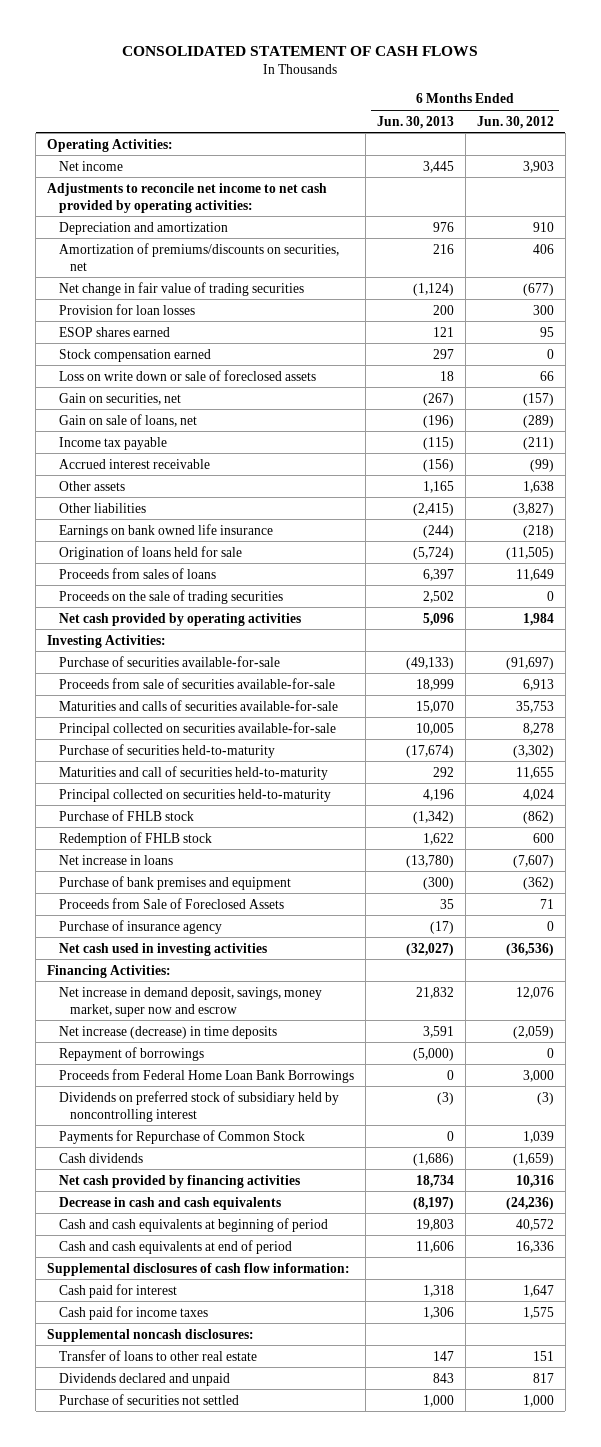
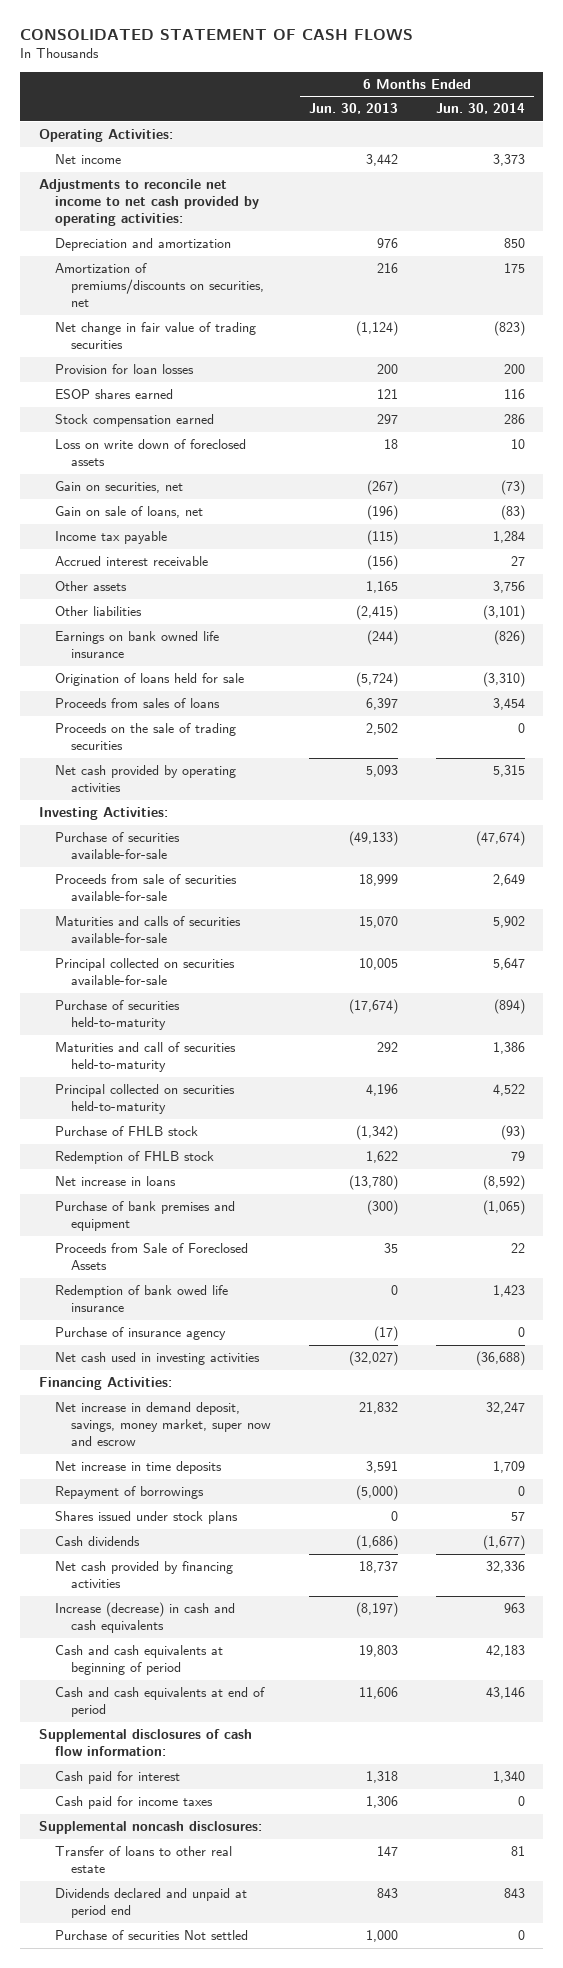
- | 6 Months Ended Jun. 30, 2013 | 6 Months Ended Jun. 30, 2012
+ | 6 Months Ended Jun. 30, 2013 | 6 Months Ended Jun. 30, 2014
- Net income | 3,445 | 3,903
+ Net income | 3,442 | 3,373
- Loss on write down or sale of foreclosed assets | 18 | 66
+ Loss on write down of foreclosed assets | 18 | 10
- Net cash provided by operating activities | 5,096 | 1,984
+ Net cash provided by operating activities | 5,093 | 5,315
+ Redemption of bank owed life insurance | 0 | 1,423
- Net increase (decrease) in time deposits | 3,591 | (2,059)
+ Net increase in time deposits | 3,591 | 1,709
- Proceeds from Federal Home Loan Bank Borrowings | 0 | 3,000
- Dividends on preferred stock of subsidiary held by noncontrolling interest | (3) | (3)
- Payments for Repurchase of Common Stock | 0 | 1,039
+ Shares issued under stock plans | 0 | 57
- Net cash provided by financing activities | 18,734 | 10,316
- Decrease in cash and cash equivalents | (8,197) | (24,236)
+ Net cash provided by financing activities | 18,737 | 32,336
+ Increase (decrease) in cash and cash equivalents | (8,197) | 963
- Dividends declared and unpaid | 843 | 817
- Purchase of securities not settled | 1,000 | 1,000
+ Dividends declared and unpaid at period end | 843 | 843
+ Purchase of securities Not settled | 1,000 | 0

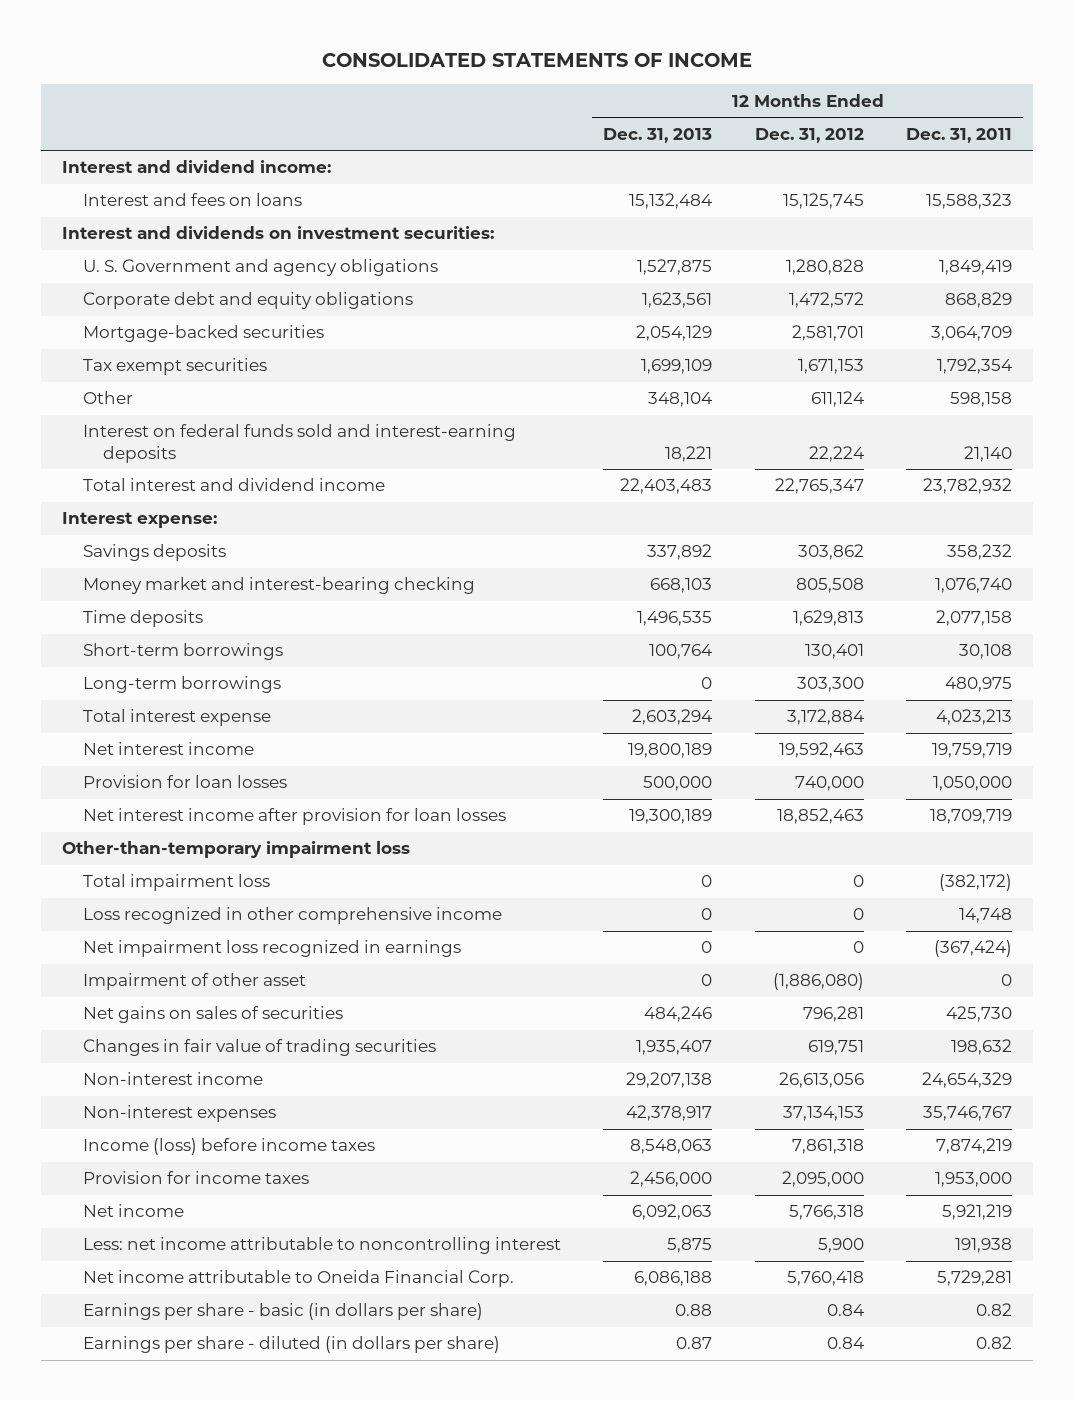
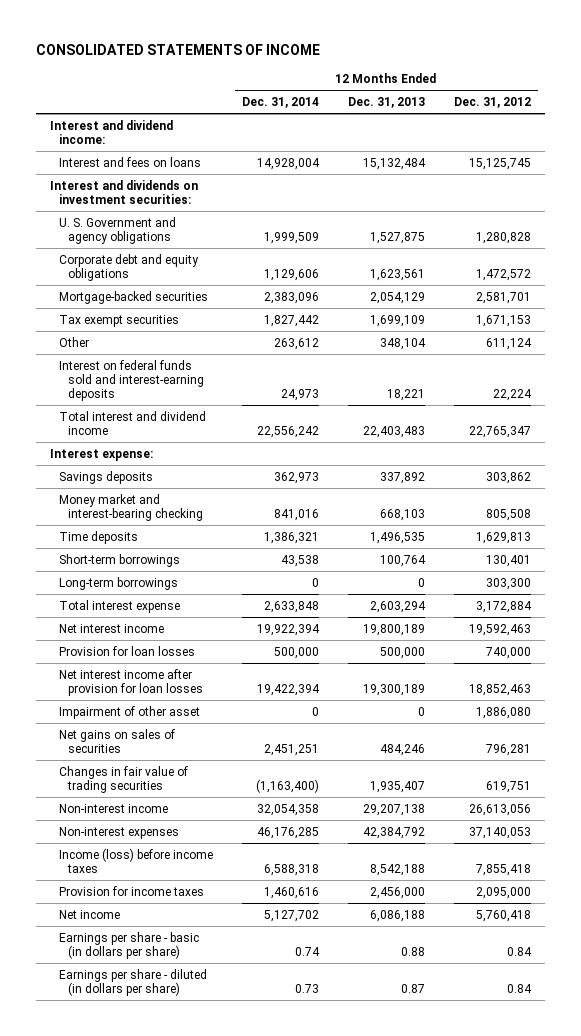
- | 12 Months Ended Dec. 31, 2013 | 12 Months Ended Dec. 31, 2012 | 12 Months Ended Dec. 31, 2011
+ | 12 Months Ended Dec. 31, 2014 | 12 Months Ended Dec. 31, 2013 | 12 Months Ended Dec. 31, 2012
- Other-than-temporary impairment loss
- Total impairment loss | 0 | 0 | (382,172)
- Loss recognized in other comprehensive income | 0 | 0 | 14,748
- Net impairment loss recognized in earnings | 0 | 0 | (367,424)
- Impairment of other asset | 0 | (1,886,080) | 0
+ Impairment of other asset | 0 | 0 | 1,886,080
- Non-interest expenses | 42,378,917 | 37,134,153 | 35,746,767
- Income (loss) before income taxes | 8,548,063 | 7,861,318 | 7,874,219
+ Non-interest expenses | 46,176,285 | 42,384,792 | 37,140,053
+ Income (loss) before income taxes | 6,588,318 | 8,542,188 | 7,855,418
- Net income | 6,092,063 | 5,766,318 | 5,921,219
- Less: net income attributable to noncontrolling interest | 5,875 | 5,900 | 191,938
- Net income attributable to Oneida Financial Corp. | 6,086,188 | 5,760,418 | 5,729,281
+ Net income | 5,127,702 | 6,086,188 | 5,760,418

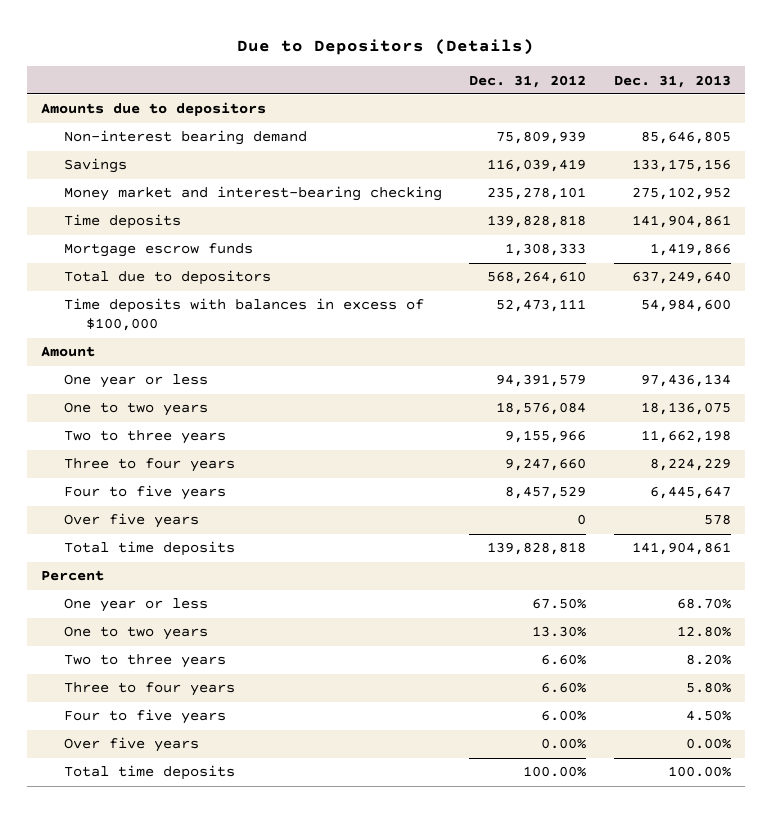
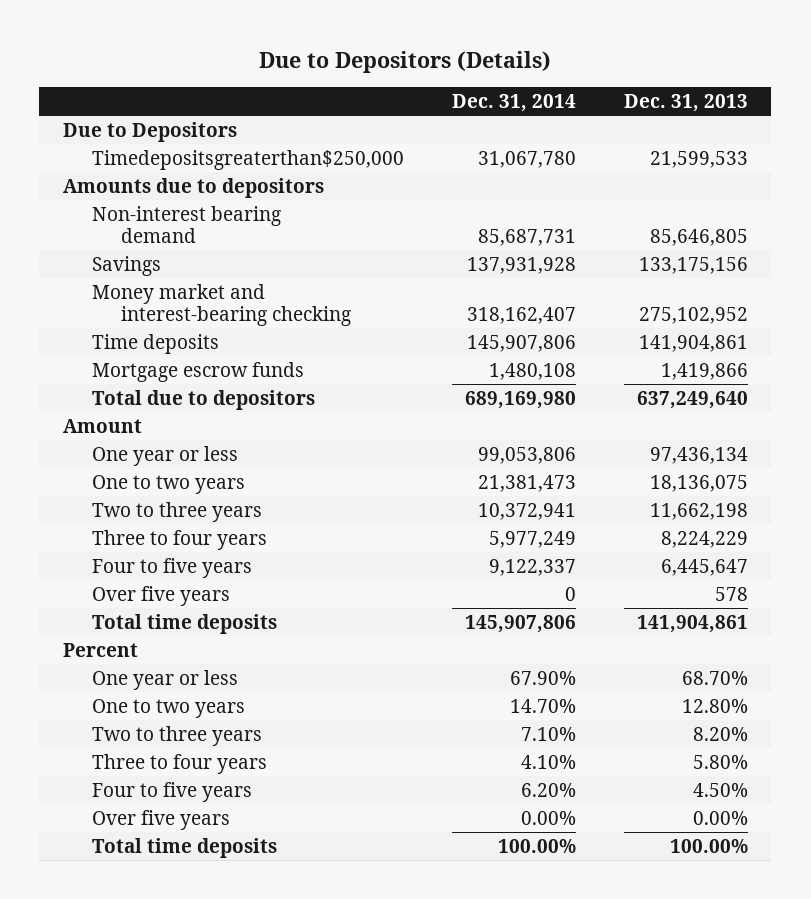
- | Dec. 31, 2012 | Dec. 31, 2013
+ | Dec. 31, 2014 | Dec. 31, 2013
+ Due to Depositors
+ Timedepositsgreaterthan$250,000 | 31,067,780 | 21,599,533
- Time deposits with balances in excess of $100,000 | 52,473,111 | 54,984,600

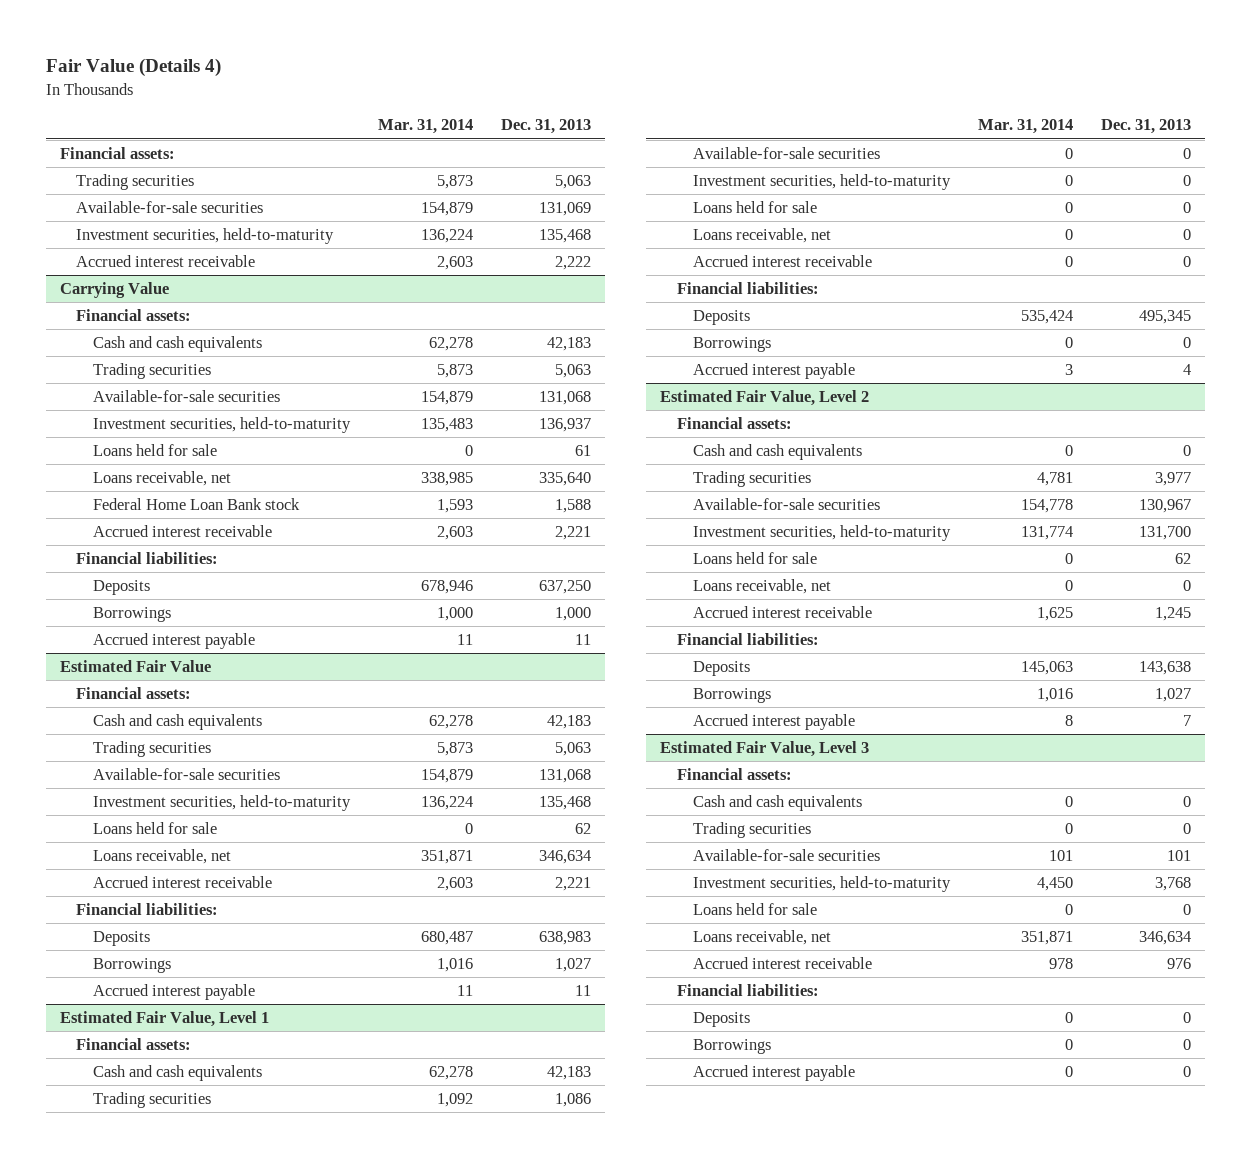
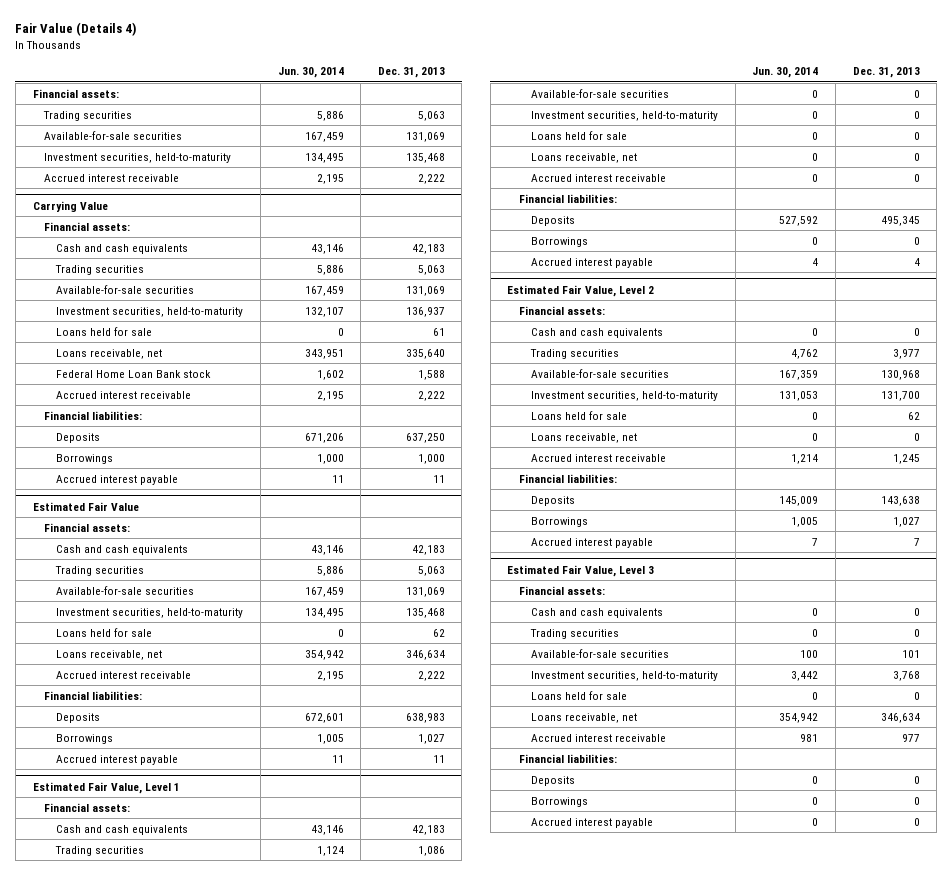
- | Mar. 31, 2014 | Dec. 31, 2013
+ | Jun. 30, 2014 | Dec. 31, 2013
@ Carrying Value
- Available-for-sale securities | 154,879 | 131,068
+ Available-for-sale securities | 167,459 | 131,069
- Accrued interest receivable | 2,603 | 2,221
+ Accrued interest receivable | 2,195 | 2,222
@ Estimated Fair Value
- Available-for-sale securities | 154,879 | 131,068
+ Available-for-sale securities | 167,459 | 131,069
- Accrued interest receivable | 2,603 | 2,221
+ Accrued interest receivable | 2,195 | 2,222
@ Estimated Fair Value, Level 2
- Available-for-sale securities | 154,778 | 130,967
+ Available-for-sale securities | 167,359 | 130,968
@ Estimated Fair Value, Level 3
- Accrued interest receivable | 978 | 976
+ Accrued interest receivable | 981 | 977

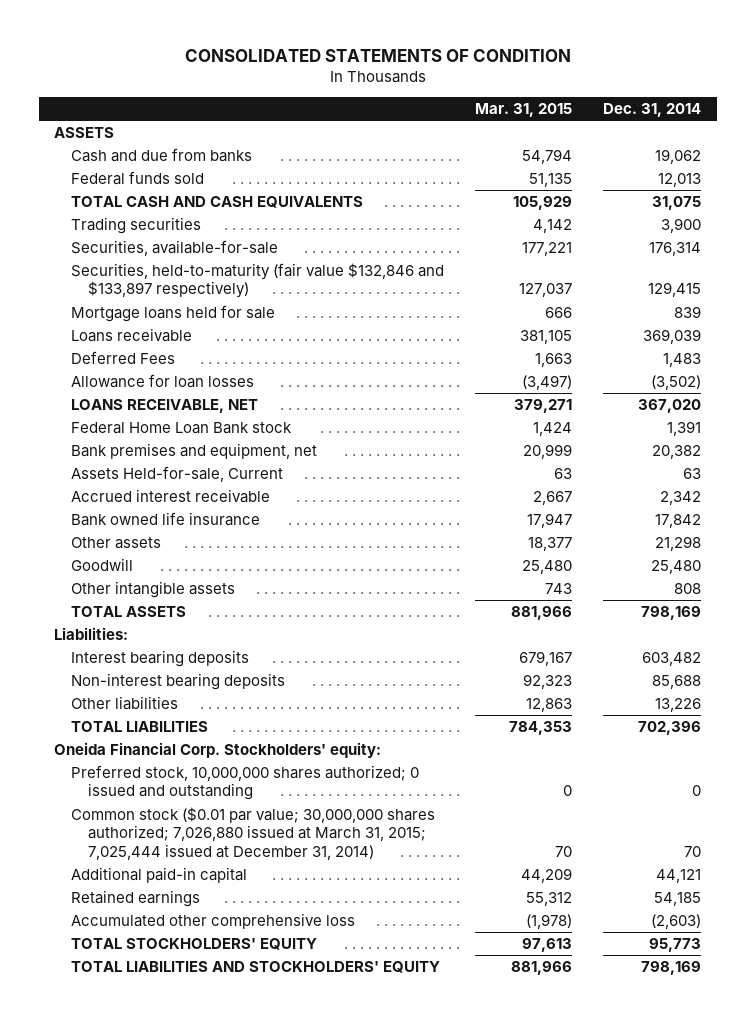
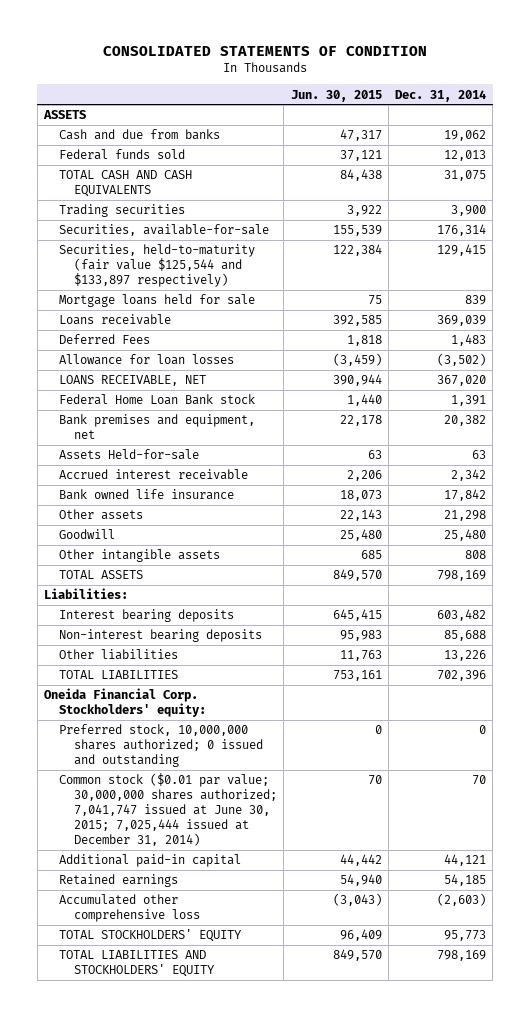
- | Mar. 31, 2015 | Dec. 31, 2014
+ | Jun. 30, 2015 | Dec. 31, 2014
- Securities, held-to-maturity (fair value $132,846 and $133,897 respectively) | 127,037 | 129,415
+ Securities, held-to-maturity (fair value $125,544 and $133,897 respectively) | 122,384 | 129,415
- Assets Held-for-sale, Current | 63 | 63
+ Assets Held-for-sale | 63 | 63
- Common stock ($0.01 par value; 30,000,000 shares authorized; 7,026,880 issued at March 31, 2015; 7,025,444 issued at December 31, 2014) | 70 | 70
+ Common stock ($0.01 par value; 30,000,000 shares authorized; 7,041,747 issued at June 30, 2015; 7,025,444 issued at December 31, 2014) | 70 | 70

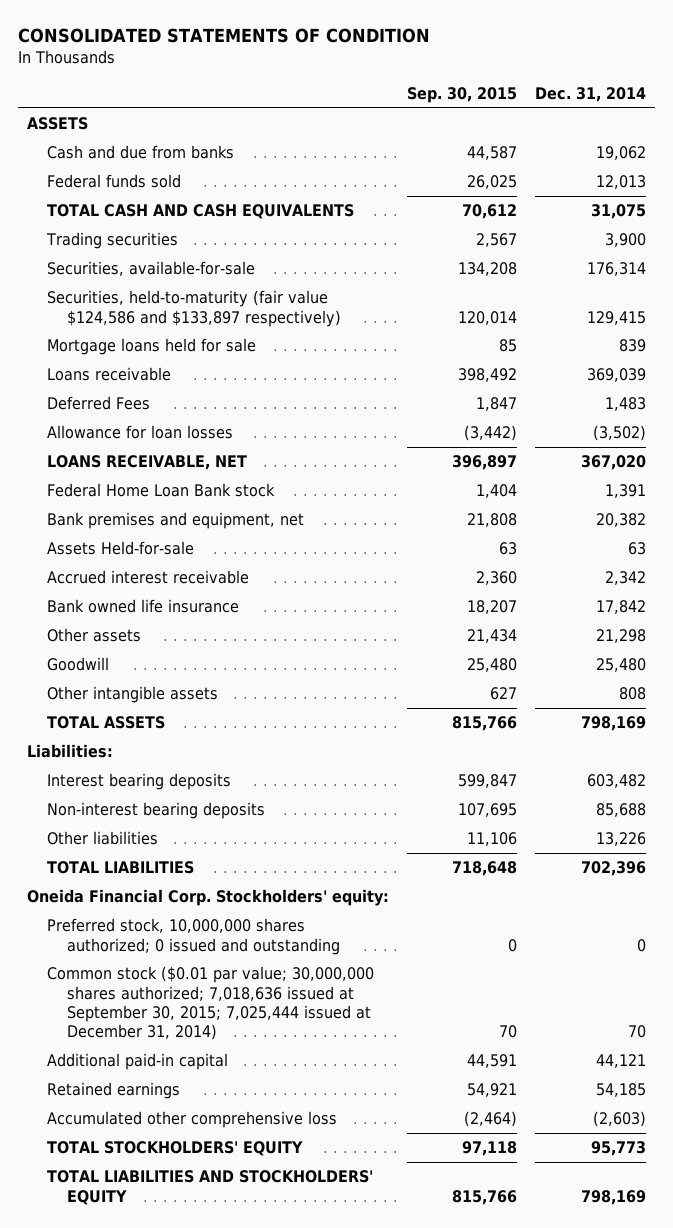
- | Jun. 30, 2015 | Dec. 31, 2014
+ | Sep. 30, 2015 | Dec. 31, 2014
- Securities, held-to-maturity (fair value $125,544 and $133,897 respectively) | 122,384 | 129,415
+ Securities, held-to-maturity (fair value $124,586 and $133,897 respectively) | 120,014 | 129,415
- Common stock ($0.01 par value; 30,000,000 shares authorized; 7,041,747 issued at June 30, 2015; 7,025,444 issued at December 31, 2014) | 70 | 70
+ Common stock ($0.01 par value; 30,000,000 shares authorized; 7,018,636 issued at September 30, 2015; 7,025,444 issued at December 31, 2014) | 70 | 70

